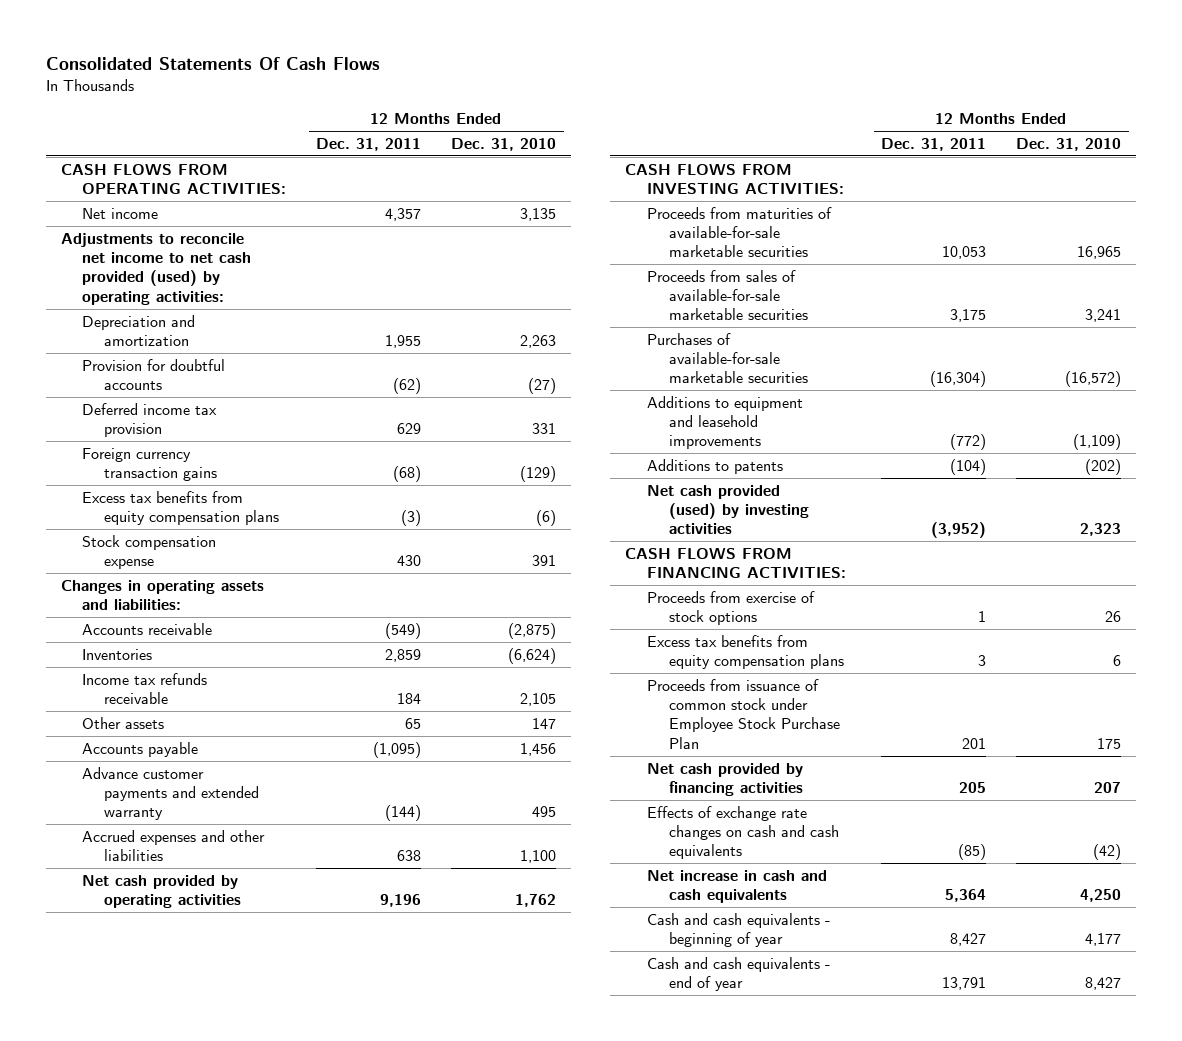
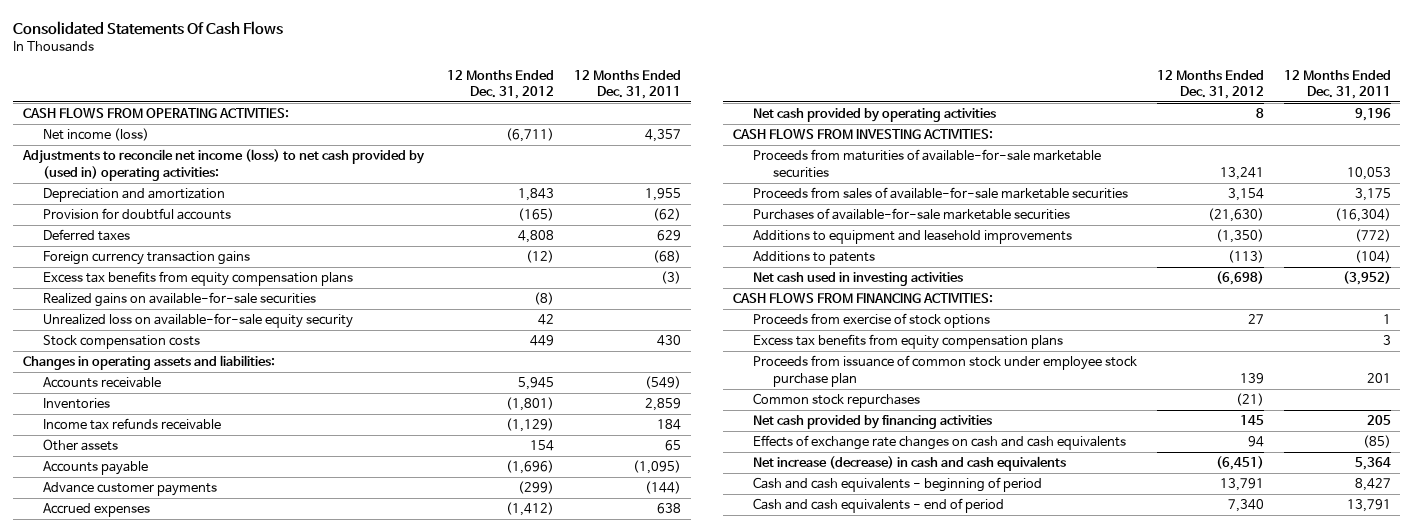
- | 12 Months Ended Dec. 31, 2011 | 12 Months Ended Dec. 31, 2010
+ | 12 Months Ended Dec. 31, 2012 | 12 Months Ended Dec. 31, 2011
- Net income | 4,357 | 3,135
- Adjustments to reconcile net income to net cash provided (used) by operating activities:
+ Net income (loss) | (6,711) | 4,357
+ Adjustments to reconcile net income (loss) to net cash provided by (used in) operating activities:
- Deferred income tax provision | 629 | 331
+ Deferred taxes | 4,808 | 629
- Stock compensation expense | 430 | 391
+ Realized gains on available-for-sale securities | (8) |
+ Unrealized loss on available-for-sale equity security | 42 |
+ Stock compensation costs | 449 | 430
- Advance customer payments and extended warranty | (144) | 495
- Accrued expenses and other liabilities | 638 | 1,100
+ Advance customer payments | (299) | (144)
+ Accrued expenses | (1,412) | 638
- Net cash provided (used) by investing activities | (3,952) | 2,323
+ Net cash used in investing activities | (6,698) | (3,952)
- Proceeds from issuance of common stock under Employee Stock Purchase Plan | 201 | 175
+ Proceeds from issuance of common stock under employee stock purchase plan | 139 | 201
+ Common stock repurchases | (21) |
- Net increase in cash and cash equivalents | 5,364 | 4,250
- Cash and cash equivalents - beginning of year | 8,427 | 4,177
- Cash and cash equivalents - end of year | 13,791 | 8,427
+ Net increase (decrease) in cash and cash equivalents | (6,451) | 5,364
+ Cash and cash equivalents - beginning of period | 13,791 | 8,427
+ Cash and cash equivalents - end of period | 7,340 | 13,791

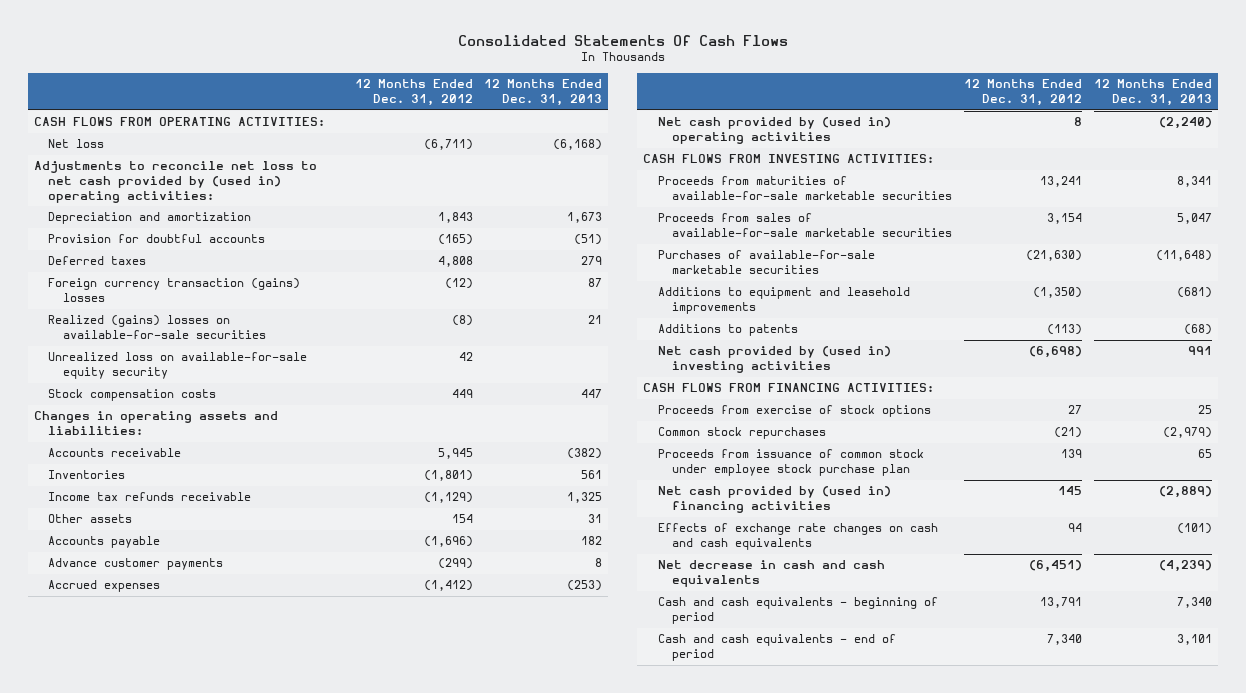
- | 12 Months Ended Dec. 31, 2012 | 12 Months Ended Dec. 31, 2011
+ | 12 Months Ended Dec. 31, 2012 | 12 Months Ended Dec. 31, 2013
- Net income (loss) | (6,711) | 4,357
- Adjustments to reconcile net income (loss) to net cash provided by (used in) operating activities:
+ Net loss | (6,711) | (6,168)
+ Adjustments to reconcile net loss to net cash provided by (used in) operating activities:
- Foreign currency transaction gains | (12) | (68)
- Excess tax benefits from equity compensation plans | | (3)
- Realized gains on available-for-sale securities | (8) |
+ Foreign currency transaction (gains) losses | (12) | 87
+ Realized (gains) losses on available-for-sale securities | (8) | 21
- Net cash provided by operating activities | 8 | 9,196
+ Net cash provided by (used in) operating activities | 8 | (2,240)
- Net cash used in investing activities | (6,698) | (3,952)
+ Net cash provided by (used in) investing activities | (6,698) | 991
- Excess tax benefits from equity compensation plans | | 3
- Net cash provided by financing activities | 145 | 205
moved down: Proceeds from issuance of common stock under employee stock purchase plan | 139 | 65
+ Net cash provided by (used in) financing activities | 145 | (2,889)
- Net increase (decrease) in cash and cash equivalents | (6,451) | 5,364
+ Net decrease in cash and cash equivalents | (6,451) | (4,239)

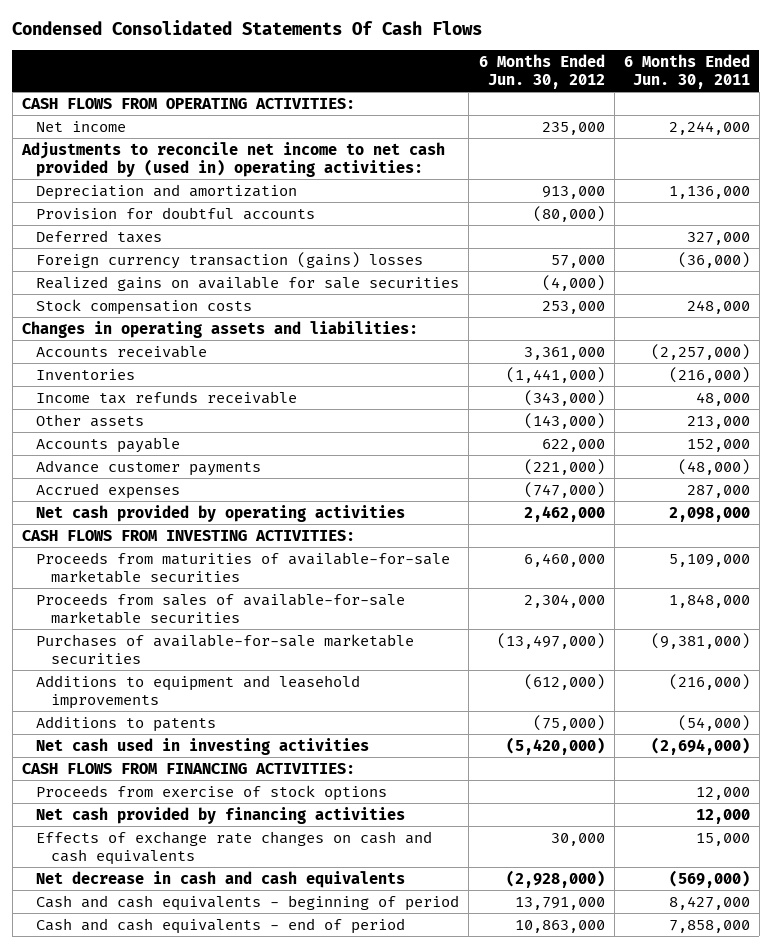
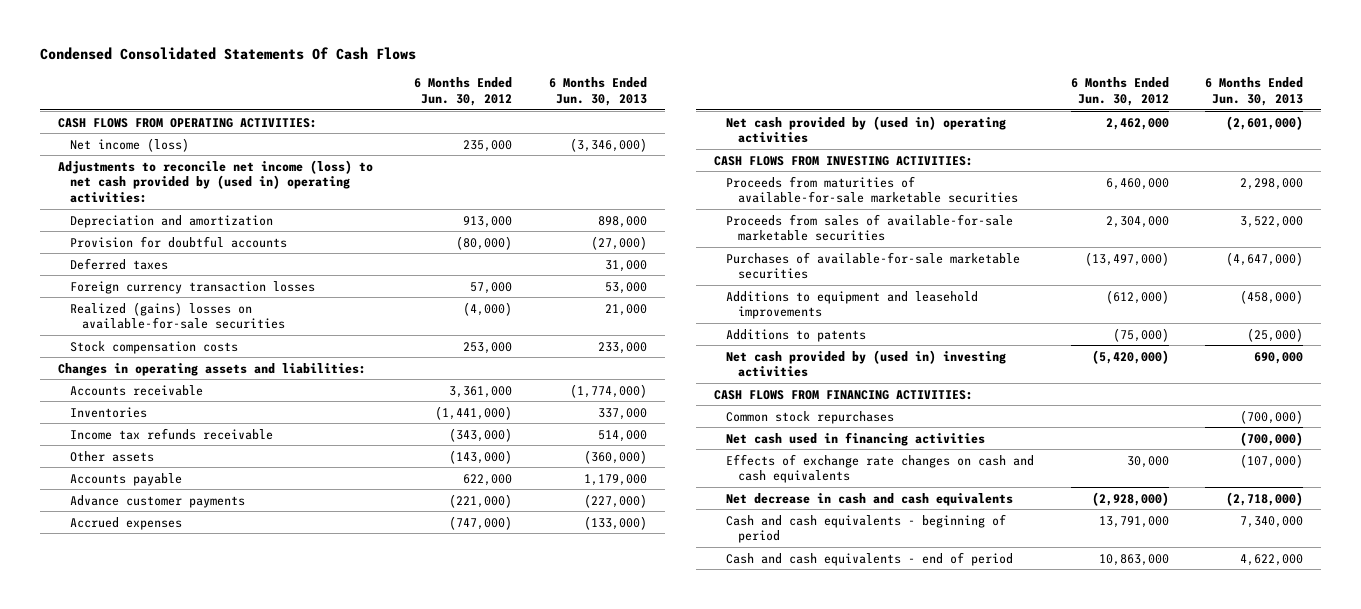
- | 6 Months Ended Jun. 30, 2012 | 6 Months Ended Jun. 30, 2011
+ | 6 Months Ended Jun. 30, 2012 | 6 Months Ended Jun. 30, 2013
- Net income | 235,000 | 2,244,000
- Adjustments to reconcile net income to net cash provided by (used in) operating activities:
+ Net income (loss) | 235,000 | (3,346,000)
+ Adjustments to reconcile net income (loss) to net cash provided by (used in) operating activities:
- Foreign currency transaction (gains) losses | 57,000 | (36,000)
- Realized gains on available for sale securities | (4,000) |
+ Foreign currency transaction losses | 57,000 | 53,000
+ Realized (gains) losses on available-for-sale securities | (4,000) | 21,000
- Net cash provided by operating activities | 2,462,000 | 2,098,000
+ Net cash provided by (used in) operating activities | 2,462,000 | (2,601,000)
- Net cash used in investing activities | (5,420,000) | (2,694,000)
+ Net cash provided by (used in) investing activities | (5,420,000) | 690,000
- Proceeds from exercise of stock options | | 12,000
- Net cash provided by financing activities | | 12,000
+ Common stock repurchases | | (700,000)
+ Net cash used in financing activities | | (700,000)

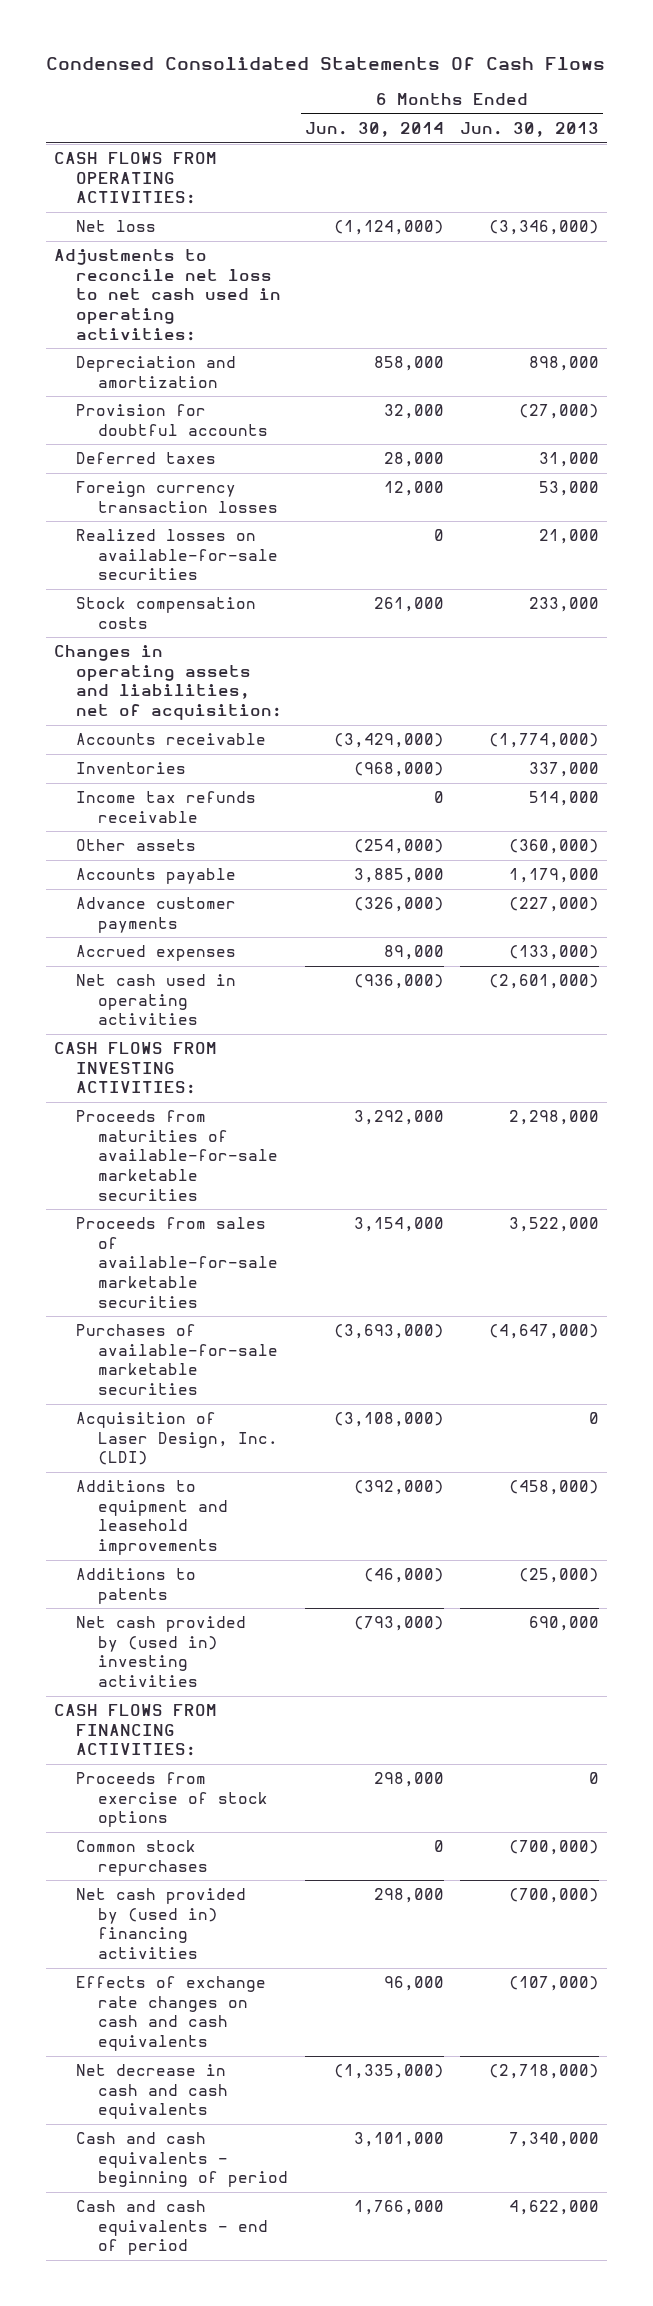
- | 6 Months Ended Jun. 30, 2012 | 6 Months Ended Jun. 30, 2013
+ | 6 Months Ended Jun. 30, 2014 | 6 Months Ended Jun. 30, 2013
- Net income (loss) | 235,000 | (3,346,000)
- Adjustments to reconcile net income (loss) to net cash provided by (used in) operating activities:
+ Net loss | (1,124,000) | (3,346,000)
+ Adjustments to reconcile net loss to net cash used in operating activities:
- Realized (gains) losses on available-for-sale securities | (4,000) | 21,000
+ Realized losses on available-for-sale securities | 0 | 21,000
- Changes in operating assets and liabilities:
+ Changes in operating assets and liabilities, net of acquisition:
- Net cash provided by (used in) operating activities | 2,462,000 | (2,601,000)
+ Net cash used in operating activities | (936,000) | (2,601,000)
+ Acquisition of Laser Design, Inc. (LDI) | (3,108,000) | 0
+ Proceeds from exercise of stock options | 298,000 | 0
- Net cash used in financing activities | | (700,000)
+ Net cash provided by (used in) financing activities | 298,000 | (700,000)

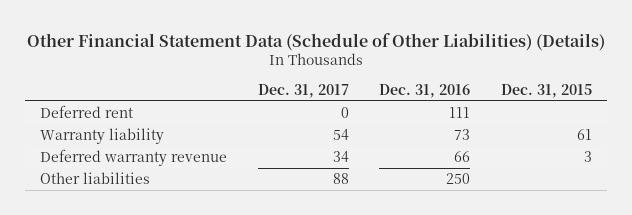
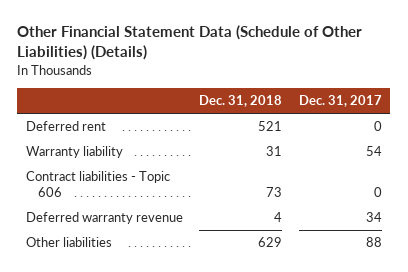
- | Dec. 31, 2017 | Dec. 31, 2016 | Dec. 31, 2015
+ | Dec. 31, 2018 | Dec. 31, 2017
+ Contract liabilities - Topic 606 | 73 | 0

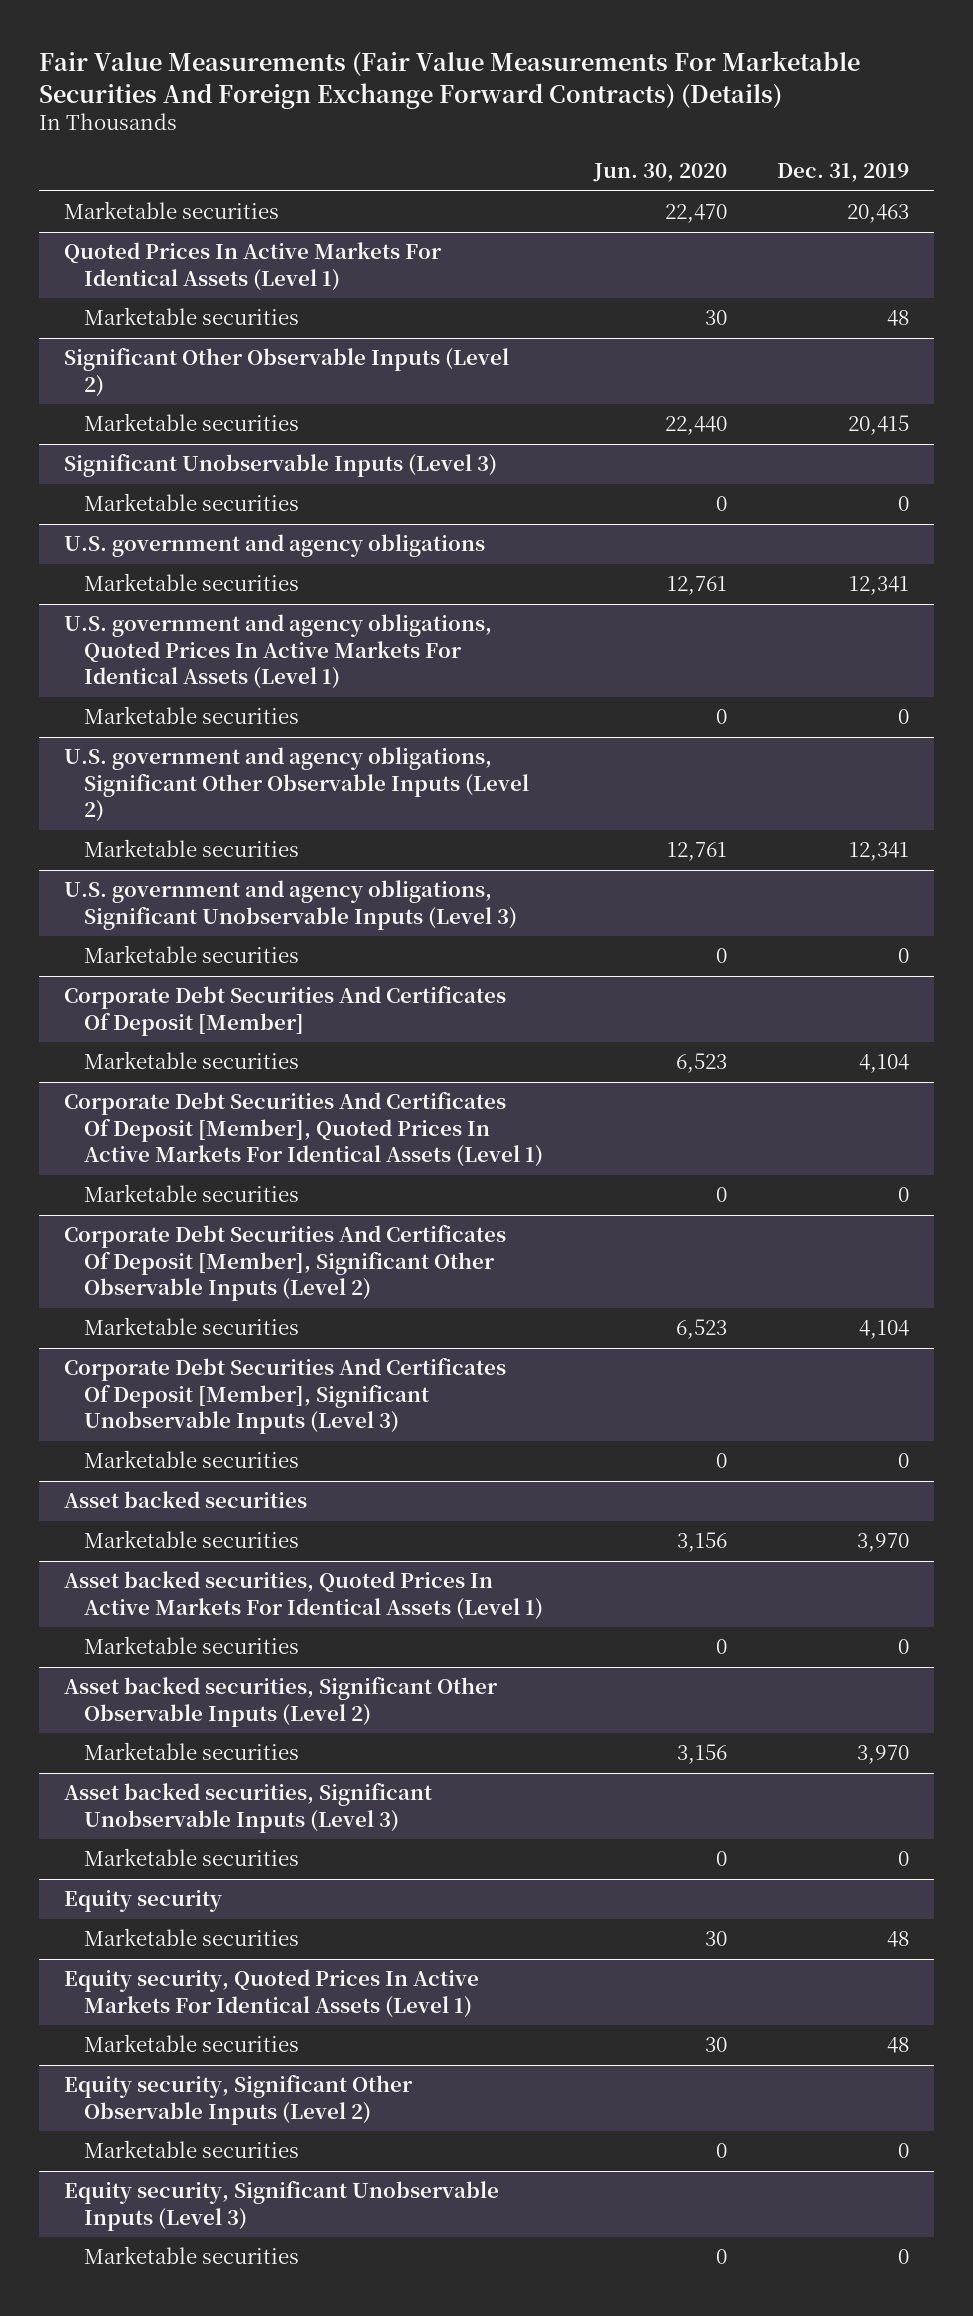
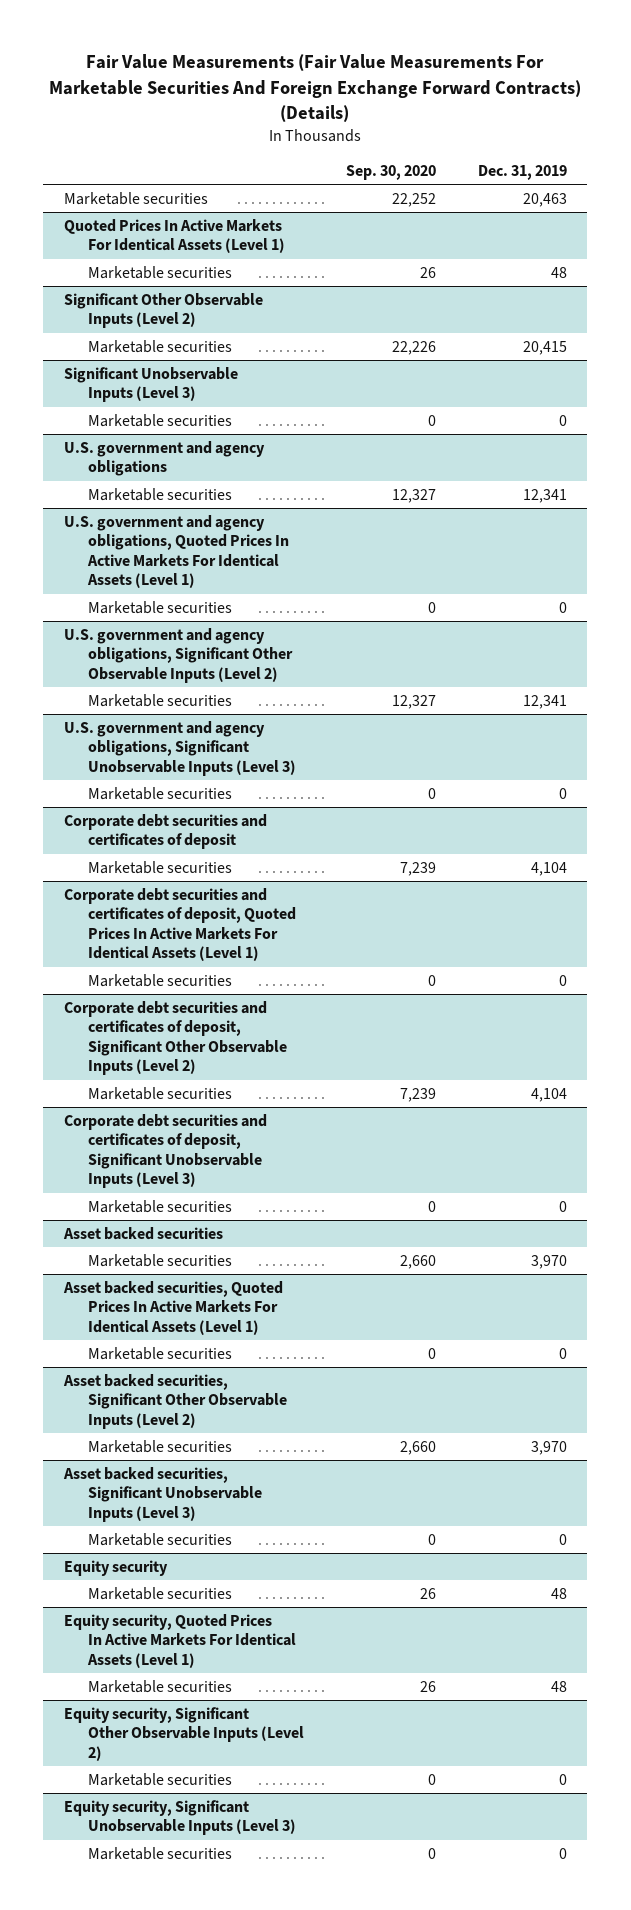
- | Jun. 30, 2020 | Dec. 31, 2019
+ | Sep. 30, 2020 | Dec. 31, 2019
- Corporate Debt Securities And Certificates Of Deposit [Member]
+ Corporate debt securities and certificates of deposit
- Corporate Debt Securities And Certificates Of Deposit [Member], Quoted Prices In Active Markets For Identical Assets (Level 1)
+ Corporate debt securities and certificates of deposit, Quoted Prices In Active Markets For Identical Assets (Level 1)
- Corporate Debt Securities And Certificates Of Deposit [Member], Significant Other Observable Inputs (Level 2)
+ Corporate debt securities and certificates of deposit, Significant Other Observable Inputs (Level 2)
- Corporate Debt Securities And Certificates Of Deposit [Member], Significant Unobservable Inputs (Level 3)
+ Corporate debt securities and certificates of deposit, Significant Unobservable Inputs (Level 3)

